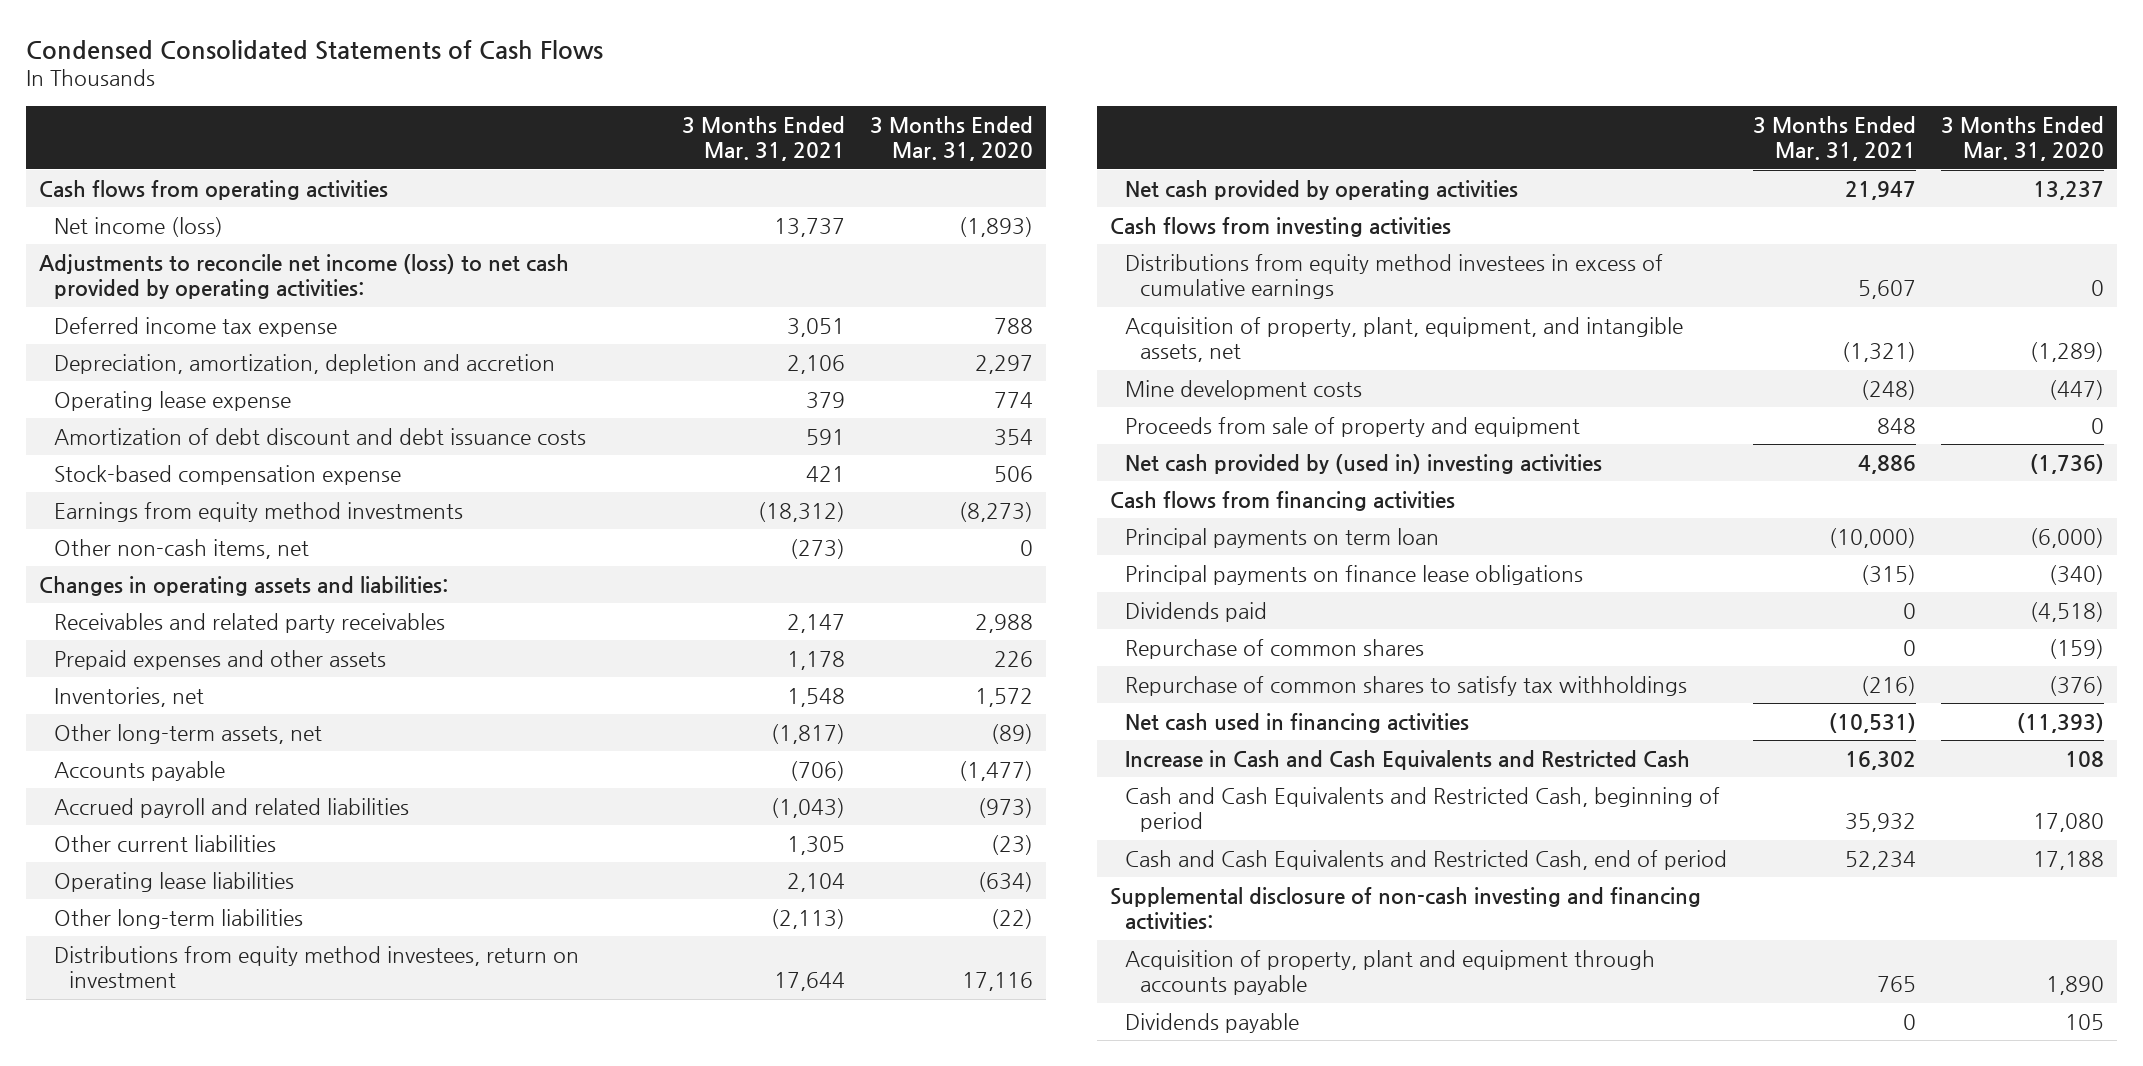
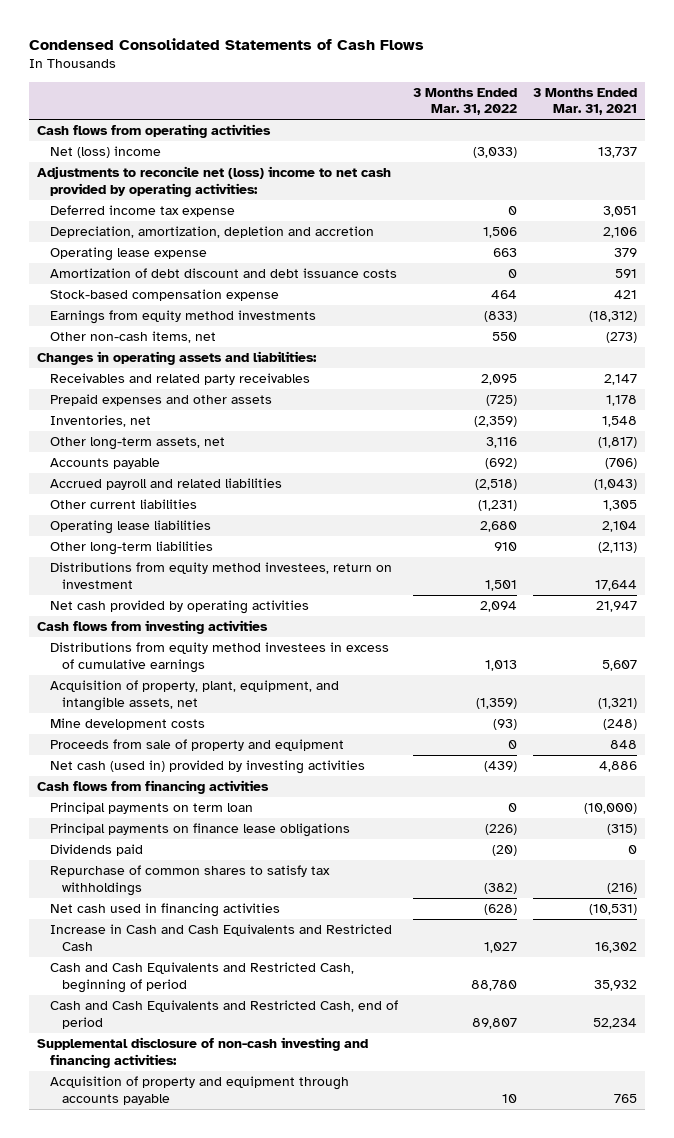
- | 3 Months Ended Mar. 31, 2021 | 3 Months Ended Mar. 31, 2020
+ | 3 Months Ended Mar. 31, 2022 | 3 Months Ended Mar. 31, 2021
- Net income (loss) | 13,737 | (1,893)
- Adjustments to reconcile net income (loss) to net cash provided by operating activities:
+ Net (loss) income | (3,033) | 13,737
+ Adjustments to reconcile net (loss) income to net cash provided by operating activities:
- Net cash provided by (used in) investing activities | 4,886 | (1,736)
+ Net cash (used in) provided by investing activities | (439) | 4,886
- Repurchase of common shares | 0 | (159)
- Acquisition of property, plant and equipment through accounts payable | 765 | 1,890
- Dividends payable | 0 | 105
+ Acquisition of property and equipment through accounts payable | 10 | 765

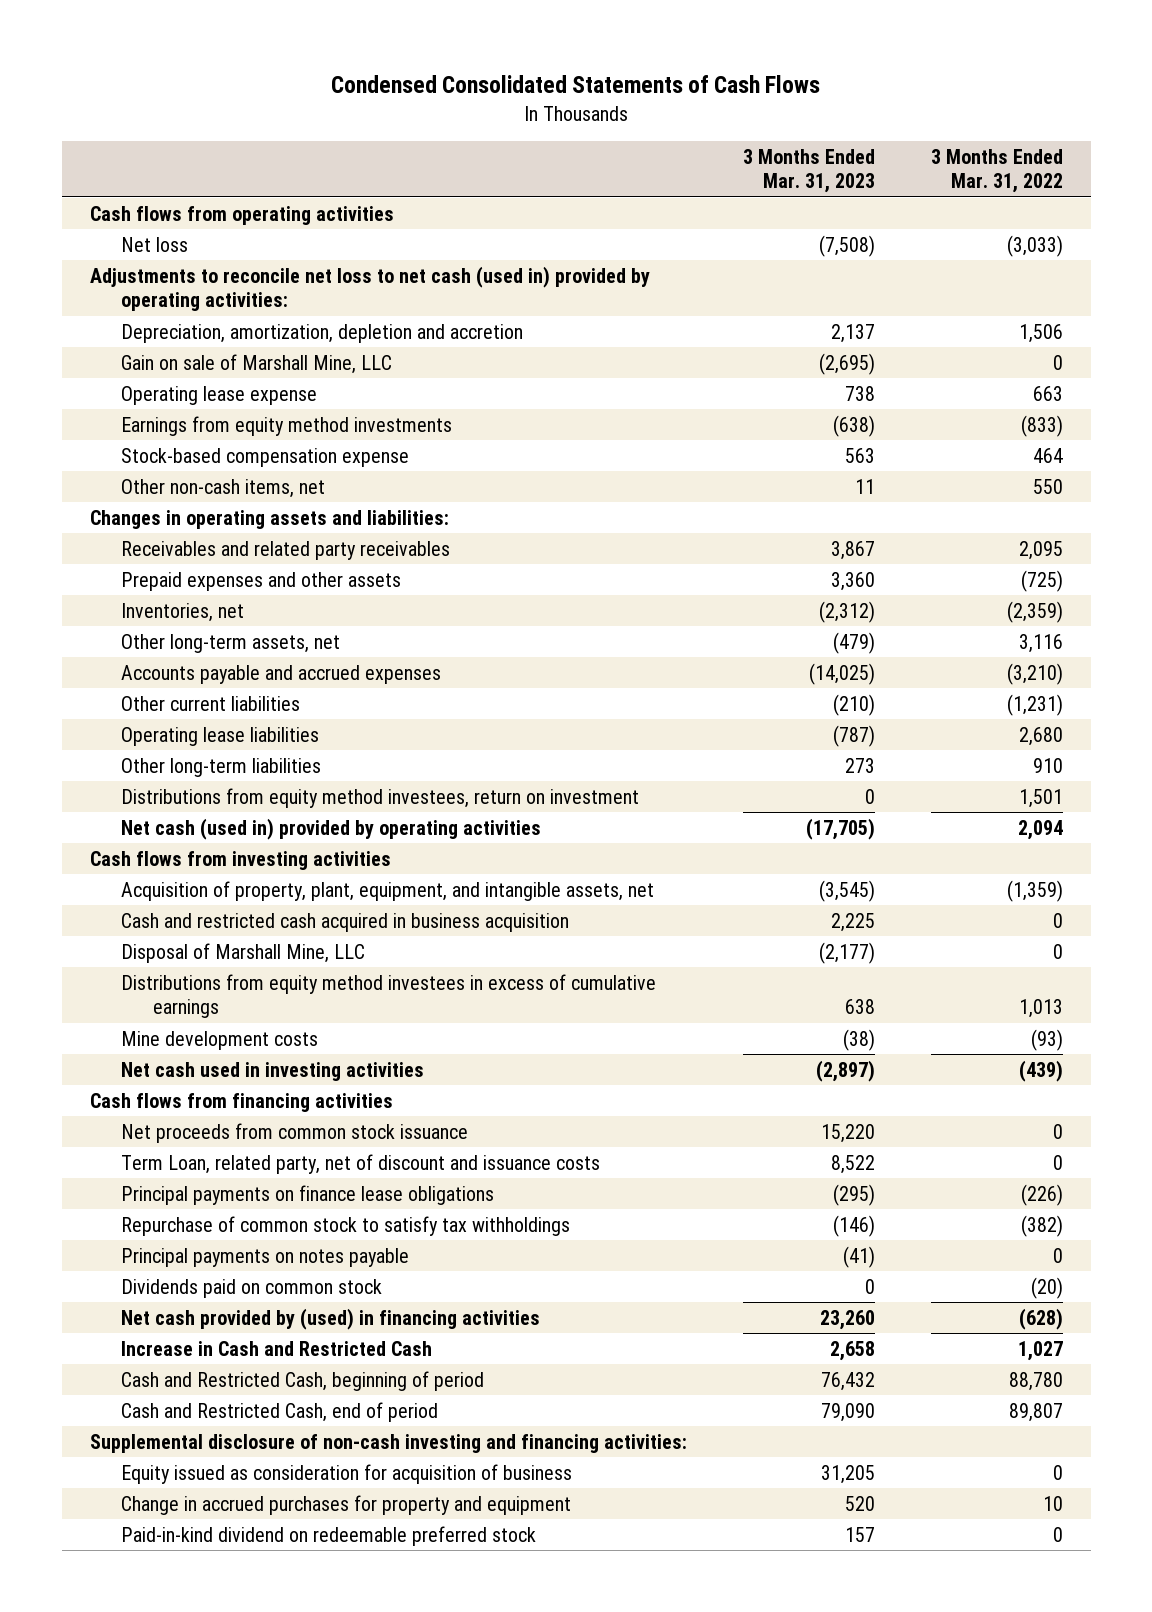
- | 3 Months Ended Mar. 31, 2022 | 3 Months Ended Mar. 31, 2021
+ | 3 Months Ended Mar. 31, 2023 | 3 Months Ended Mar. 31, 2022
- Net (loss) income | (3,033) | 13,737
- Adjustments to reconcile net (loss) income to net cash provided by operating activities:
- Deferred income tax expense | 0 | 3,051
+ Net loss | (7,508) | (3,033)
+ Adjustments to reconcile net loss to net cash (used in) provided by operating activities:
+ Gain on sale of Marshall Mine, LLC | (2,695) | 0
- Amortization of debt discount and debt issuance costs | 0 | 591
moved down: Stock-based compensation expense | 563 | 464
- Accounts payable | (692) | (706)
- Accrued payroll and related liabilities | (2,518) | (1,043)
+ Accounts payable and accrued expenses | (14,025) | (3,210)
- Net cash provided by operating activities | 2,094 | 21,947
+ Net cash (used in) provided by operating activities | (17,705) | 2,094
+ Cash and restricted cash acquired in business acquisition | 2,225 | 0
+ Disposal of Marshall Mine, LLC | (2,177) | 0
moved down: Distributions from equity method investees in excess of cumulative earnings | 638 | 1,013
- Proceeds from sale of property and equipment | 0 | 848
- Net cash (used in) provided by investing activities | (439) | 4,886
+ Net cash used in investing activities | (2,897) | (439)
- Principal payments on term loan | 0 | (10,000)
+ Net proceeds from common stock issuance | 15,220 | 0
+ Term Loan, related party, net of discount and issuance costs | 8,522 | 0
- Dividends paid | (20) | 0
- Repurchase of common shares to satisfy tax withholdings | (382) | (216)
- Net cash used in financing activities | (628) | (10,531)
- Increase in Cash and Cash Equivalents and Restricted Cash | 1,027 | 16,302
- Cash and Cash Equivalents and Restricted Cash, beginning of period | 88,780 | 35,932
- Cash and Cash Equivalents and Restricted Cash, end of period | 89,807 | 52,234
+ Repurchase of common stock to satisfy tax withholdings | (146) | (382)
+ Principal payments on notes payable | (41) | 0
+ Dividends paid on common stock | 0 | (20)
+ Net cash provided by (used) in financing activities | 23,260 | (628)
+ Increase in Cash and Restricted Cash | 2,658 | 1,027
+ Cash and Restricted Cash, beginning of period | 76,432 | 88,780
+ Cash and Restricted Cash, end of period | 79,090 | 89,807
- Acquisition of property and equipment through accounts payable | 10 | 765
+ Equity issued as consideration for acquisition of business | 31,205 | 0
+ Change in accrued purchases for property and equipment | 520 | 10
+ Paid-in-kind dividend on redeemable preferred stock | 157 | 0

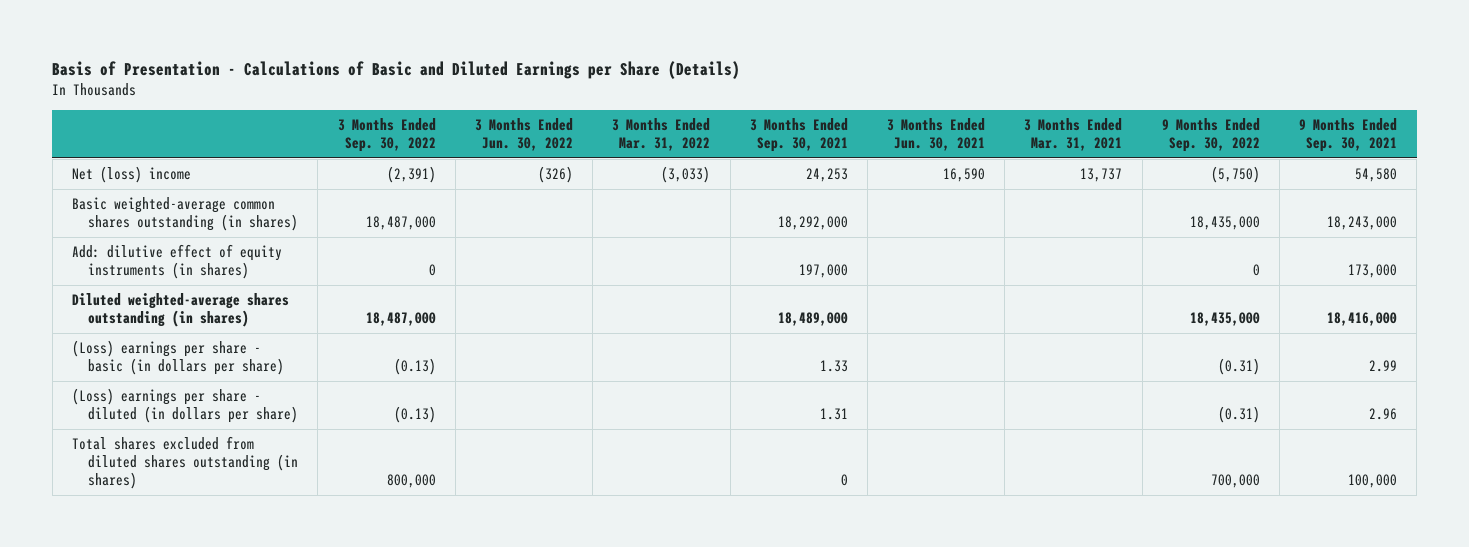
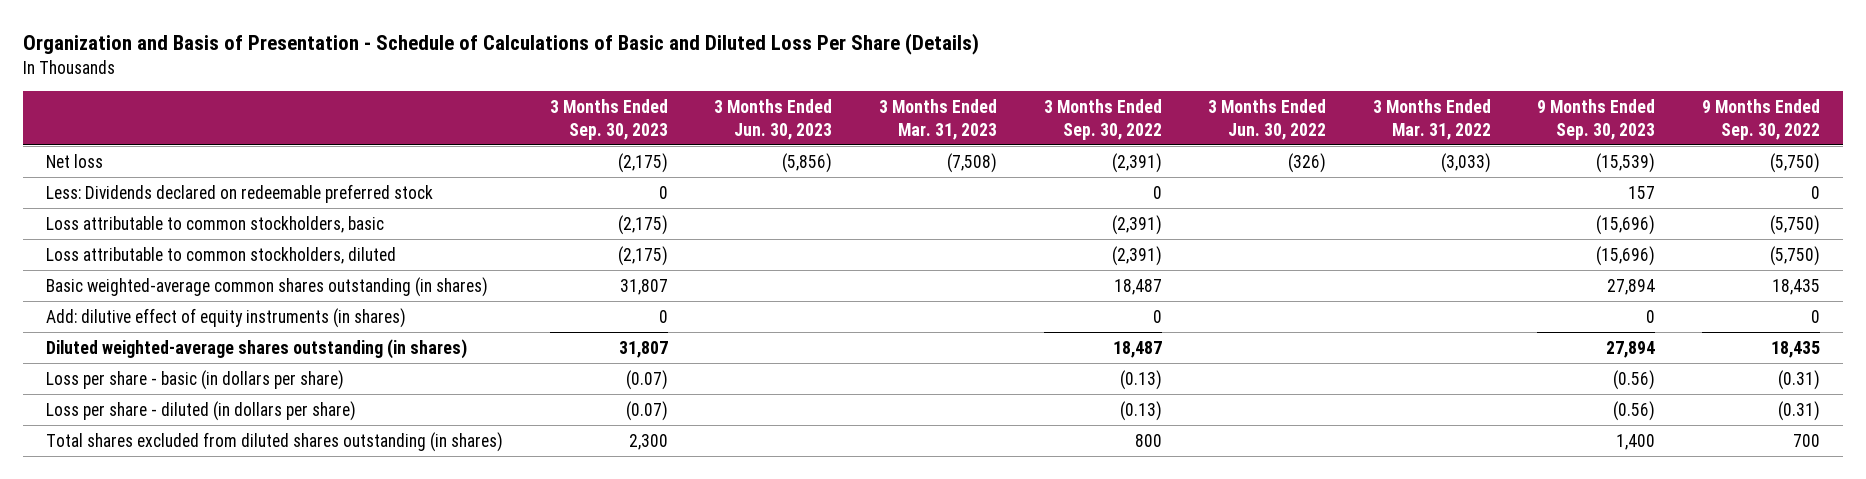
- Basis of Presentation - Calculations of Basic and Diluted Earnings per Share (Details)
+ Organization and Basis of Presentation - Schedule of Calculations of Basic and Diluted Loss Per Share (Details)
- | 3 Months Ended Sep. 30, 2022 | 3 Months Ended Jun. 30, 2022 | 3 Months Ended Mar. 31, 2022 | 3 Months Ended Sep. 30, 2021 | 3 Months Ended Jun. 30, 2021 | 3 Months Ended Mar. 31, 2021 | 9 Months Ended Sep. 30, 2022 | 9 Months Ended Sep. 30, 2021
+ | 3 Months Ended Sep. 30, 2023 | 3 Months Ended Jun. 30, 2023 | 3 Months Ended Mar. 31, 2023 | 3 Months Ended Sep. 30, 2022 | 3 Months Ended Jun. 30, 2022 | 3 Months Ended Mar. 31, 2022 | 9 Months Ended Sep. 30, 2023 | 9 Months Ended Sep. 30, 2022
- Net (loss) income | (2,391) | (326) | (3,033) | 24,253 | 16,590 | 13,737 | (5,750) | 54,580
- Basic weighted-average common shares outstanding (in shares) | 18,487,000 | | | 18,292,000 | | | 18,435,000 | 18,243,000
+ Net loss | (2,175) | (5,856) | (7,508) | (2,391) | (326) | (3,033) | (15,539) | (5,750)
+ Less: Dividends declared on redeemable preferred stock | 0 | | | 0 | | | 157 | 0
+ Loss attributable to common stockholders, basic | (2,175) | | | (2,391) | | | (15,696) | (5,750)
+ Loss attributable to common stockholders, diluted | (2,175) | | | (2,391) | | | (15,696) | (5,750)
+ Basic weighted-average common shares outstanding (in shares) | 31,807 | | | 18,487 | | | 27,894 | 18,435
- Diluted weighted-average shares outstanding (in shares) | 18,487,000 | | | 18,489,000 | | | 18,435,000 | 18,416,000
- (Loss) earnings per share - basic (in dollars per share) | (0.13) | | | 1.33 | | | (0.31) | 2.99
- (Loss) earnings per share - diluted (in dollars per share) | (0.13) | | | 1.31 | | | (0.31) | 2.96
- Total shares excluded from diluted shares outstanding (in shares) | 800,000 | | | 0 | | | 700,000 | 100,000
+ Diluted weighted-average shares outstanding (in shares) | 31,807 | | | 18,487 | | | 27,894 | 18,435
+ Loss per share - basic (in dollars per share) | (0.07) | | | (0.13) | | | (0.56) | (0.31)
+ Loss per share - diluted (in dollars per share) | (0.07) | | | (0.13) | | | (0.56) | (0.31)
+ Total shares excluded from diluted shares outstanding (in shares) | 2,300 | | | 800 | | | 1,400 | 700

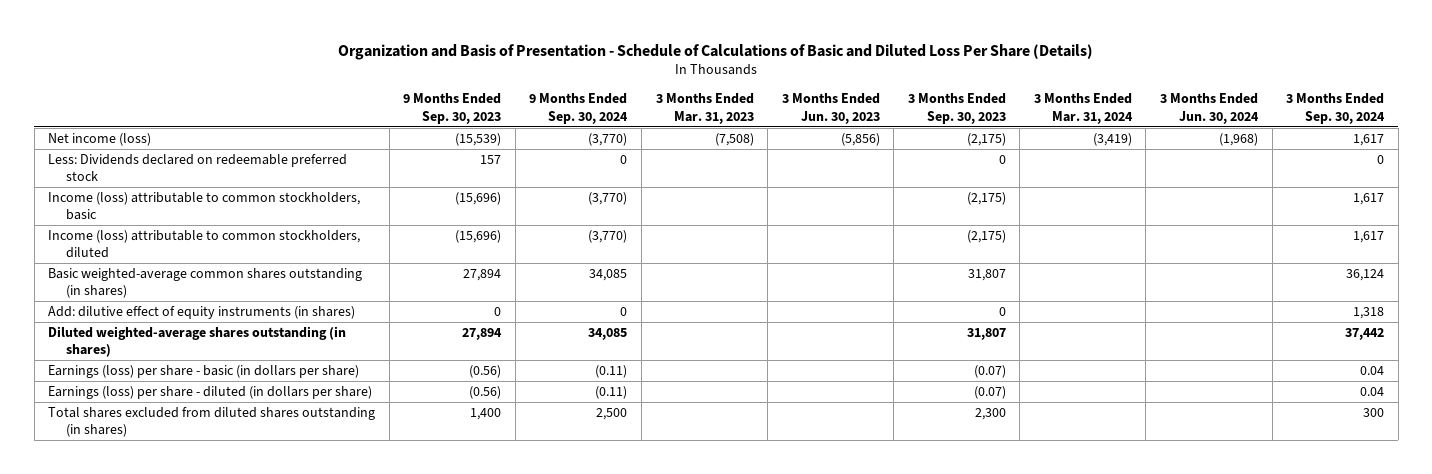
- | 3 Months Ended Sep. 30, 2023 | 3 Months Ended Jun. 30, 2023 | 3 Months Ended Mar. 31, 2023 | 3 Months Ended Sep. 30, 2022 | 3 Months Ended Jun. 30, 2022 | 3 Months Ended Mar. 31, 2022 | 9 Months Ended Sep. 30, 2023 | 9 Months Ended Sep. 30, 2022
+ | 9 Months Ended Sep. 30, 2023 | 9 Months Ended Sep. 30, 2024 | 3 Months Ended Mar. 31, 2023 | 3 Months Ended Jun. 30, 2023 | 3 Months Ended Sep. 30, 2023 | 3 Months Ended Mar. 31, 2024 | 3 Months Ended Jun. 30, 2024 | 3 Months Ended Sep. 30, 2024
- Net loss | (2,175) | (5,856) | (7,508) | (2,391) | (326) | (3,033) | (15,539) | (5,750)
+ Net income (loss) | (15,539) | (3,770) | (7,508) | (5,856) | (2,175) | (3,419) | (1,968) | 1,617
- Loss attributable to common stockholders, basic | (2,175) | | | (2,391) | | | (15,696) | (5,750)
- Loss attributable to common stockholders, diluted | (2,175) | | | (2,391) | | | (15,696) | (5,750)
+ Income (loss) attributable to common stockholders, basic | (15,696) | (3,770) | | | (2,175) | | | 1,617
+ Income (loss) attributable to common stockholders, diluted | (15,696) | (3,770) | | | (2,175) | | | 1,617
- Loss per share - basic (in dollars per share) | (0.07) | | | (0.13) | | | (0.56) | (0.31)
- Loss per share - diluted (in dollars per share) | (0.07) | | | (0.13) | | | (0.56) | (0.31)
+ Earnings (loss) per share - basic (in dollars per share) | (0.56) | (0.11) | | | (0.07) | | | 0.04
+ Earnings (loss) per share - diluted (in dollars per share) | (0.56) | (0.11) | | | (0.07) | | | 0.04

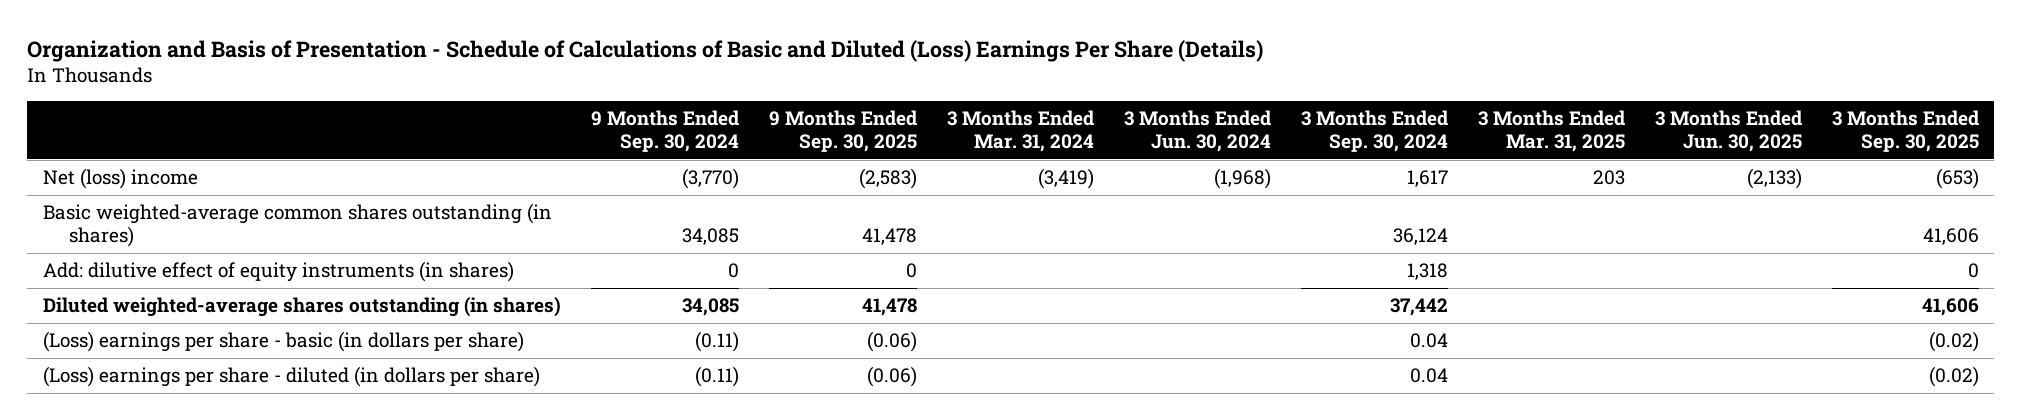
- Organization and Basis of Presentation - Schedule of Calculations of Basic and Diluted Loss Per Share (Details)
+ Organization and Basis of Presentation - Schedule of Calculations of Basic and Diluted (Loss) Earnings Per Share (Details)
- | 9 Months Ended Sep. 30, 2023 | 9 Months Ended Sep. 30, 2024 | 3 Months Ended Mar. 31, 2023 | 3 Months Ended Jun. 30, 2023 | 3 Months Ended Sep. 30, 2023 | 3 Months Ended Mar. 31, 2024 | 3 Months Ended Jun. 30, 2024 | 3 Months Ended Sep. 30, 2024
+ | 9 Months Ended Sep. 30, 2024 | 9 Months Ended Sep. 30, 2025 | 3 Months Ended Mar. 31, 2024 | 3 Months Ended Jun. 30, 2024 | 3 Months Ended Sep. 30, 2024 | 3 Months Ended Mar. 31, 2025 | 3 Months Ended Jun. 30, 2025 | 3 Months Ended Sep. 30, 2025
- Net income (loss) | (15,539) | (3,770) | (7,508) | (5,856) | (2,175) | (3,419) | (1,968) | 1,617
- Less: Dividends declared on redeemable preferred stock | 157 | 0 | | | 0 | | | 0
- Income (loss) attributable to common stockholders, basic | (15,696) | (3,770) | | | (2,175) | | | 1,617
- Income (loss) attributable to common stockholders, diluted | (15,696) | (3,770) | | | (2,175) | | | 1,617
+ Net (loss) income | (3,770) | (2,583) | (3,419) | (1,968) | 1,617 | 203 | (2,133) | (653)
- Earnings (loss) per share - basic (in dollars per share) | (0.56) | (0.11) | | | (0.07) | | | 0.04
- Earnings (loss) per share - diluted (in dollars per share) | (0.56) | (0.11) | | | (0.07) | | | 0.04
- Total shares excluded from diluted shares outstanding (in shares) | 1,400 | 2,500 | | | 2,300 | | | 300
+ (Loss) earnings per share - basic (in dollars per share) | (0.11) | (0.06) | | | 0.04 | | | (0.02)
+ (Loss) earnings per share - diluted (in dollars per share) | (0.11) | (0.06) | | | 0.04 | | | (0.02)

